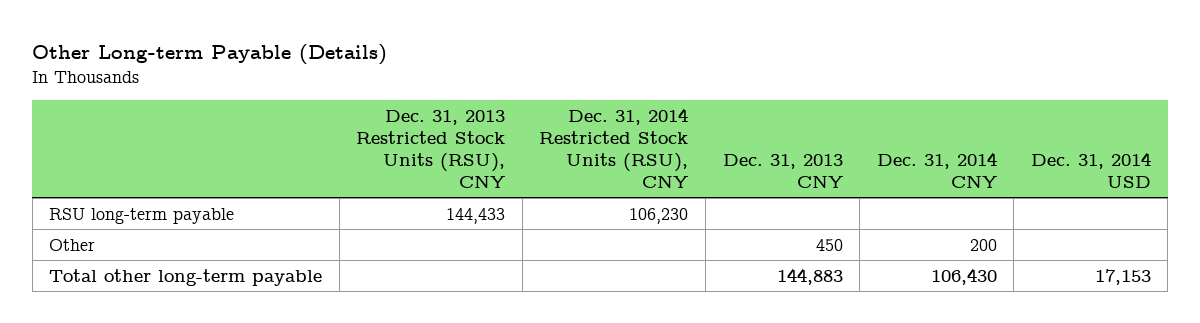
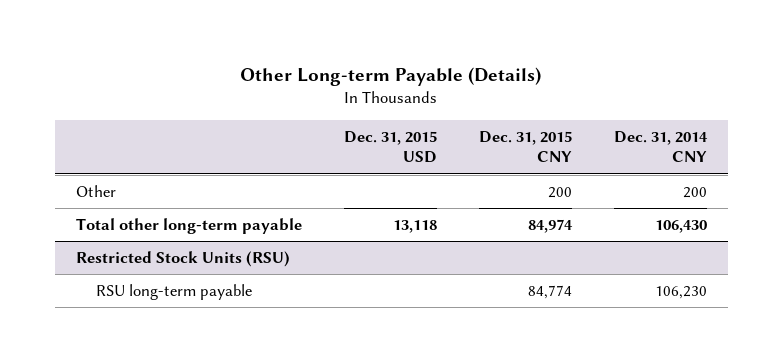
- | Dec. 31, 2013 Restricted Stock Units (RSU), CNY | Dec. 31, 2014 Restricted Stock Units (RSU), CNY | Dec. 31, 2013 CNY | Dec. 31, 2014 CNY | Dec. 31, 2014 USD
+ | Dec. 31, 2015 USD | Dec. 31, 2015 CNY | Dec. 31, 2014 CNY
- RSU long-term payable | 144,433 | 106,230 | | |
+ Restricted Stock Units (RSU)
+ RSU long-term payable | | 84,774 | 106,230

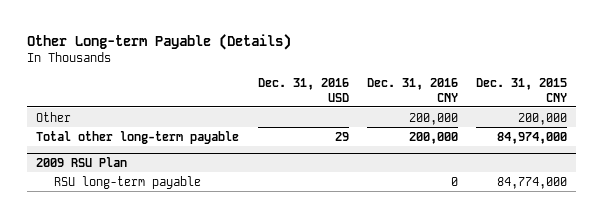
- | Dec. 31, 2015 USD | Dec. 31, 2015 CNY | Dec. 31, 2014 CNY
+ | Dec. 31, 2016 USD | Dec. 31, 2016 CNY | Dec. 31, 2015 CNY
- Other | | 200 | 200
- Total other long-term payable | 13,118 | 84,974 | 106,430
- Restricted Stock Units (RSU)
- RSU long-term payable | | 84,774 | 106,230
+ Other | | 200,000 | 200,000
+ Total other long-term payable | 29 | 200,000 | 84,974,000
+ 2009 RSU Plan
+ RSU long-term payable | | 0 | 84,774,000

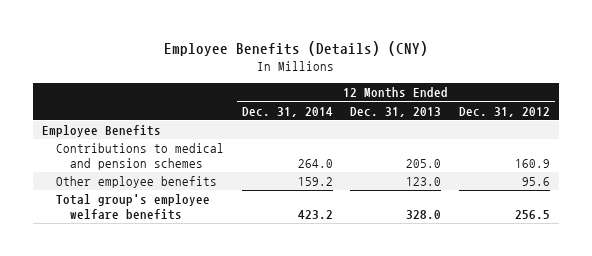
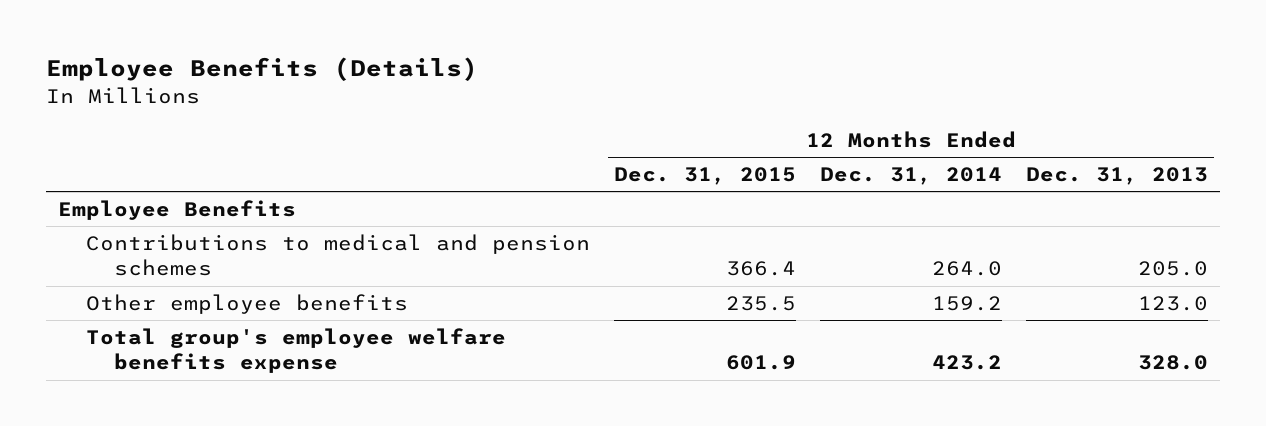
- Employee Benefits (Details) (CNY)
+ Employee Benefits (Details)
- | 12 Months Ended Dec. 31, 2014 | 12 Months Ended Dec. 31, 2013 | 12 Months Ended Dec. 31, 2012
+ | 12 Months Ended Dec. 31, 2015 | 12 Months Ended Dec. 31, 2014 | 12 Months Ended Dec. 31, 2013
- Total group's employee welfare benefits | 423.2 | 328.0 | 256.5
+ Total group's employee welfare benefits expense | 601.9 | 423.2 | 328.0

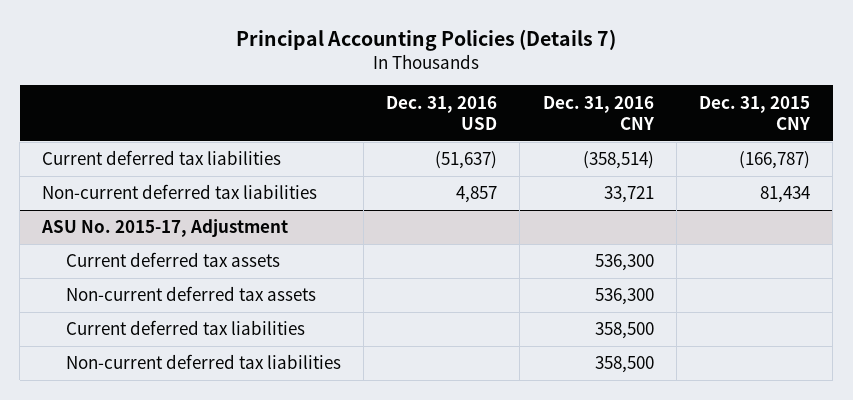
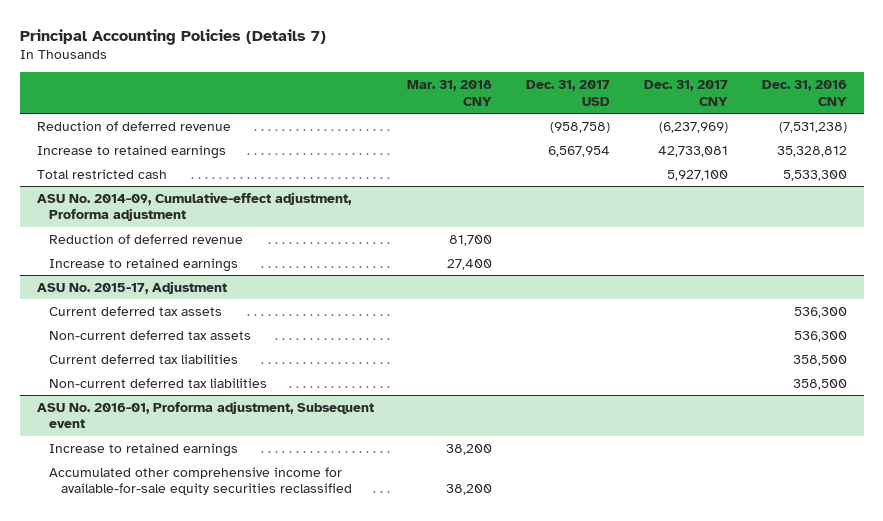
- | Dec. 31, 2016 USD | Dec. 31, 2016 CNY | Dec. 31, 2015 CNY
+ | Mar. 31, 2018 CNY | Dec. 31, 2017 USD | Dec. 31, 2017 CNY | Dec. 31, 2016 CNY
- Current deferred tax liabilities | (51,637) | (358,514) | (166,787)
- Non-current deferred tax liabilities | 4,857 | 33,721 | 81,434
+ Reduction of deferred revenue | | (958,758) | (6,237,969) | (7,531,238)
+ Increase to retained earnings | | 6,567,954 | 42,733,081 | 35,328,812
+ Total restricted cash | | | 5,927,100 | 5,533,300
+ ASU No. 2014-09, Cumulative-effect adjustment, Proforma adjustment
+ Reduction of deferred revenue | 81,700 | | |
+ Increase to retained earnings | 27,400 | | |
+ ASU No. 2016-01, Proforma adjustment, Subsequent event
+ Increase to retained earnings | 38,200 | | |
+ Accumulated other comprehensive income for available-for-sale equity securities reclassified | 38,200 | | |

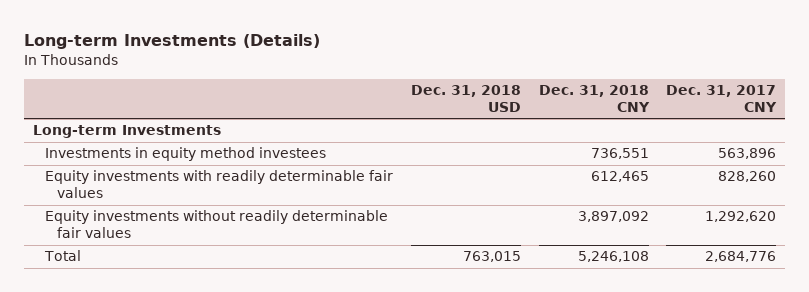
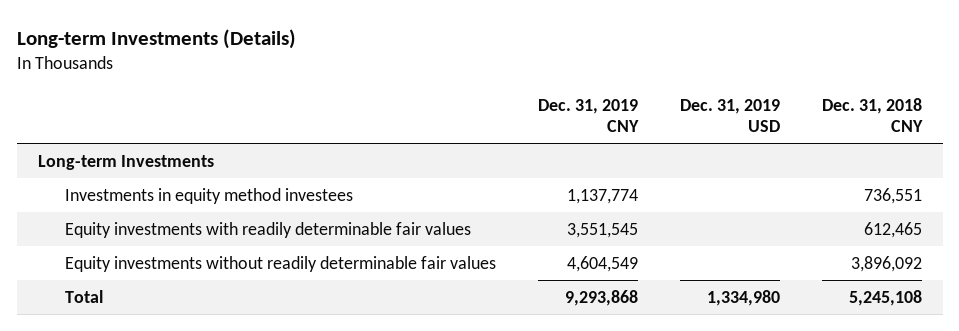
- | Dec. 31, 2018 USD | Dec. 31, 2018 CNY | Dec. 31, 2017 CNY
+ | Dec. 31, 2019 CNY | Dec. 31, 2019 USD | Dec. 31, 2018 CNY
- Equity investments without readily determinable fair values | | 3,897,092 | 1,292,620
- Total | 763,015 | 5,246,108 | 2,684,776
+ Equity investments without readily determinable fair values | 4,604,549 | | 3,896,092
+ Total | 9,293,868 | 1,334,980 | 5,245,108

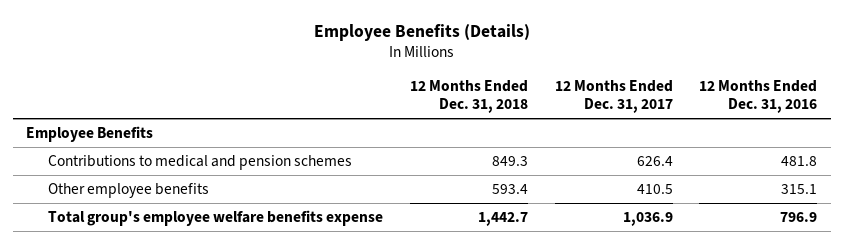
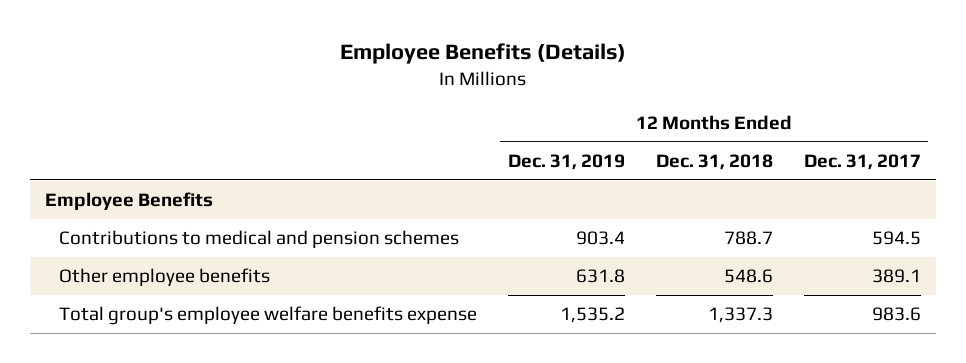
- | 12 Months Ended Dec. 31, 2018 | 12 Months Ended Dec. 31, 2017 | 12 Months Ended Dec. 31, 2016
+ | 12 Months Ended Dec. 31, 2019 | 12 Months Ended Dec. 31, 2018 | 12 Months Ended Dec. 31, 2017
- Contributions to medical and pension schemes | 849.3 | 626.4 | 481.8
- Other employee benefits | 593.4 | 410.5 | 315.1
- Total group's employee welfare benefits expense | 1,442.7 | 1,036.9 | 796.9
+ Contributions to medical and pension schemes | 903.4 | 788.7 | 594.5
+ Other employee benefits | 631.8 | 548.6 | 389.1
+ Total group's employee welfare benefits expense | 1,535.2 | 1,337.3 | 983.6

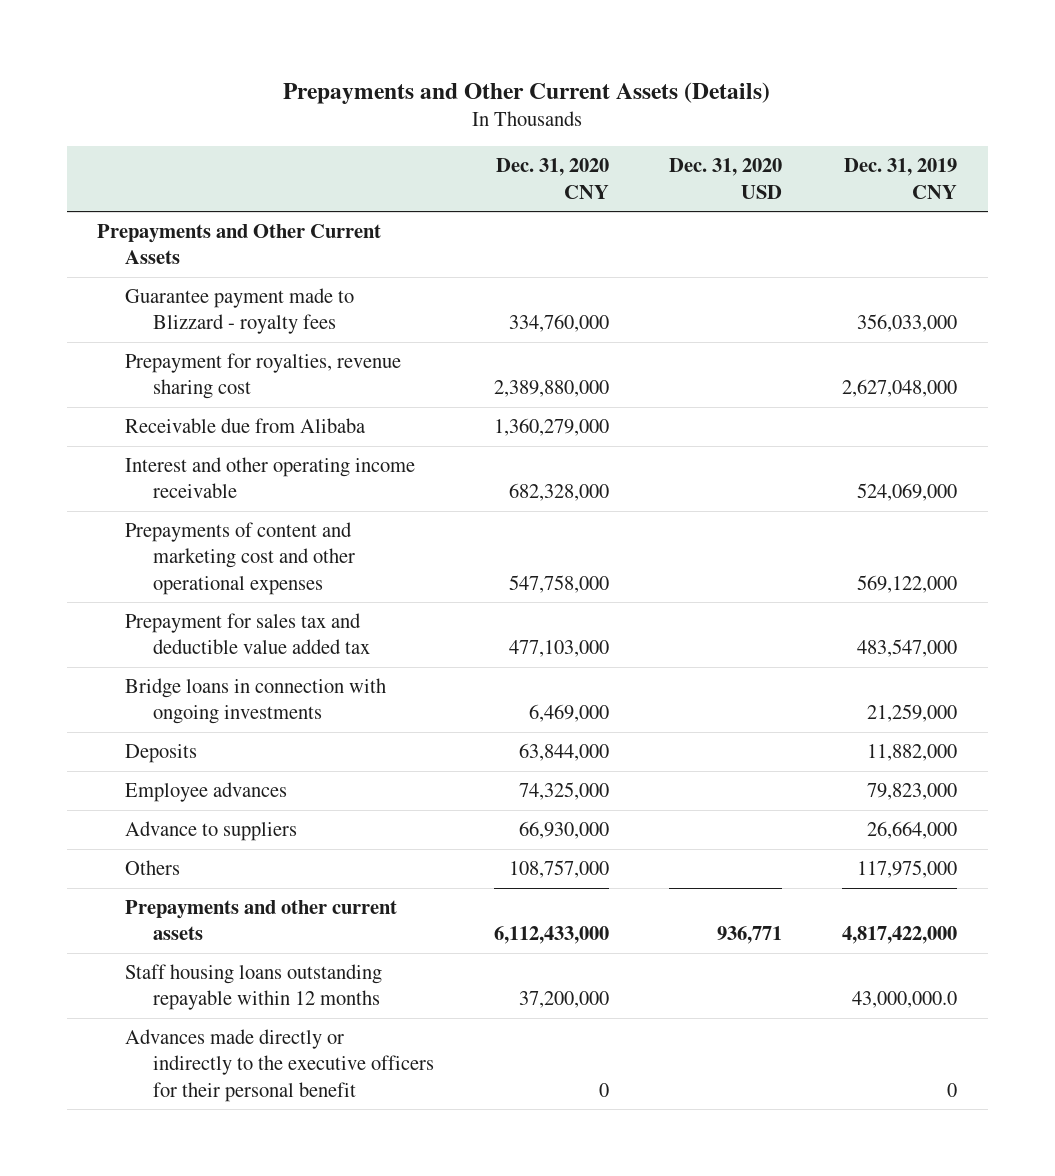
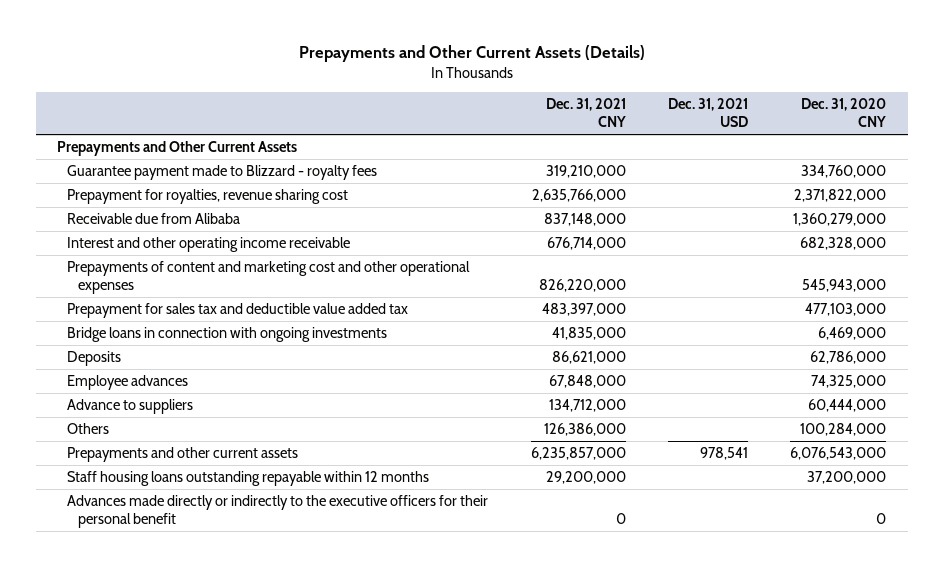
- | Dec. 31, 2020 CNY | Dec. 31, 2020 USD | Dec. 31, 2019 CNY
+ | Dec. 31, 2021 CNY | Dec. 31, 2021 USD | Dec. 31, 2020 CNY
- Prepayment for royalties, revenue sharing cost | 2,389,880,000 | | 2,627,048,000
+ Prepayment for royalties, revenue sharing cost | 2,635,766,000 | | 2,371,822,000
- Prepayments of content and marketing cost and other operational expenses | 547,758,000 | | 569,122,000
+ Prepayments of content and marketing cost and other operational expenses | 826,220,000 | | 545,943,000
- Deposits | 63,844,000 | | 11,882,000
+ Deposits | 86,621,000 | | 62,786,000
- Advance to suppliers | 66,930,000 | | 26,664,000
- Others | 108,757,000 | | 117,975,000
- Prepayments and other current assets | 6,112,433,000 | 936,771 | 4,817,422,000
+ Advance to suppliers | 134,712,000 | | 60,444,000
+ Others | 126,386,000 | | 100,284,000
+ Prepayments and other current assets | 6,235,857,000 | 978,541 | 6,076,543,000

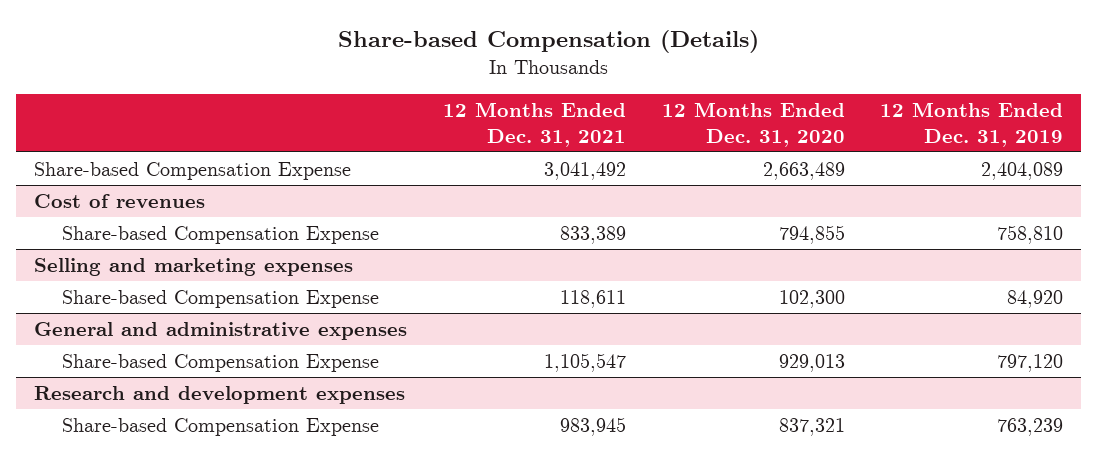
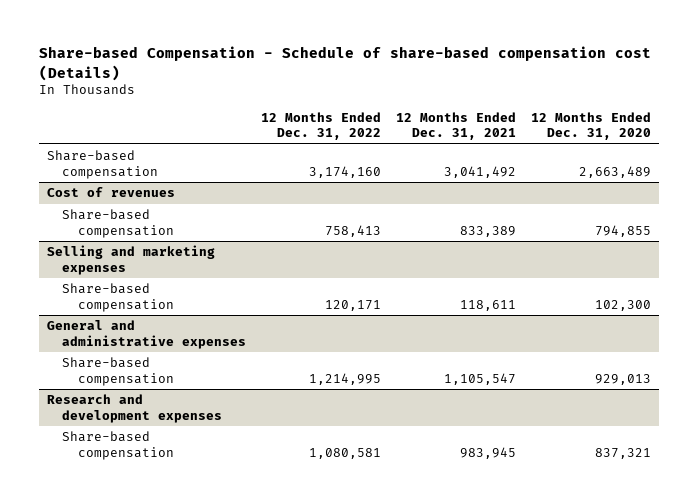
- Share-based Compensation (Details)
+ Share-based Compensation - Schedule of share-based compensation cost (Details)
- | 12 Months Ended Dec. 31, 2021 | 12 Months Ended Dec. 31, 2020 | 12 Months Ended Dec. 31, 2019
+ | 12 Months Ended Dec. 31, 2022 | 12 Months Ended Dec. 31, 2021 | 12 Months Ended Dec. 31, 2020
- Share-based Compensation Expense | 3,041,492 | 2,663,489 | 2,404,089
+ Share-based compensation | 3,174,160 | 3,041,492 | 2,663,489
@ Cost of revenues
- Share-based Compensation Expense | 833,389 | 794,855 | 758,810
+ Share-based compensation | 758,413 | 833,389 | 794,855
@ Selling and marketing expenses
- Share-based Compensation Expense | 118,611 | 102,300 | 84,920
+ Share-based compensation | 120,171 | 118,611 | 102,300
@ General and administrative expenses
- Share-based Compensation Expense | 1,105,547 | 929,013 | 797,120
+ Share-based compensation | 1,214,995 | 1,105,547 | 929,013
@ Research and development expenses
- Share-based Compensation Expense | 983,945 | 837,321 | 763,239
+ Share-based compensation | 1,080,581 | 983,945 | 837,321

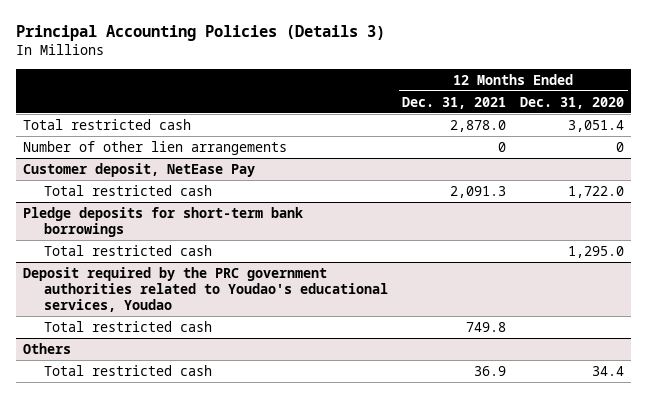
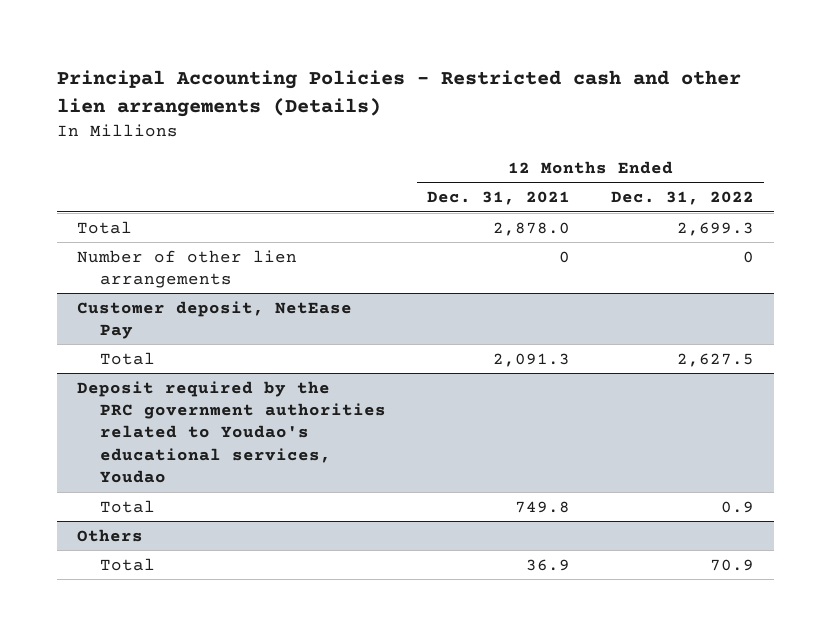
- Principal Accounting Policies (Details 3)
+ Principal Accounting Policies - Restricted cash and other lien arrangements (Details)
- | 12 Months Ended Dec. 31, 2021 | 12 Months Ended Dec. 31, 2020
+ | 12 Months Ended Dec. 31, 2021 | 12 Months Ended Dec. 31, 2022
- Total restricted cash | 2,878.0 | 3,051.4
+ Total | 2,878.0 | 2,699.3
@ Customer deposit, NetEase Pay
- Total restricted cash | 2,091.3 | 1,722.0
- Pledge deposits for short-term bank borrowings
- Total restricted cash | | 1,295.0
@ Customer deposit, NetEase Pay
+ Total | 2,091.3 | 2,627.5
@ Deposit required by the PRC government authorities related to Youdao's educational services, Youdao
- Total restricted cash | 749.8 |
+ Total | 749.8 | 0.9
@ Others
- Total restricted cash | 36.9 | 34.4
+ Total | 36.9 | 70.9

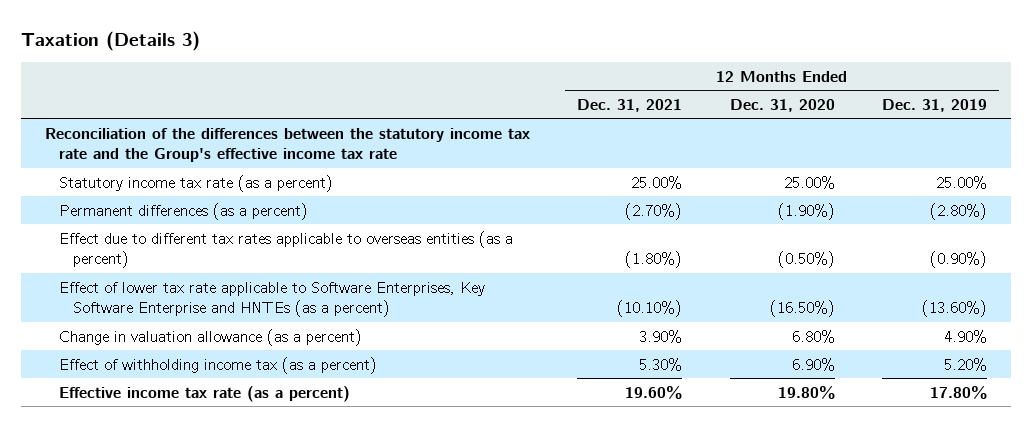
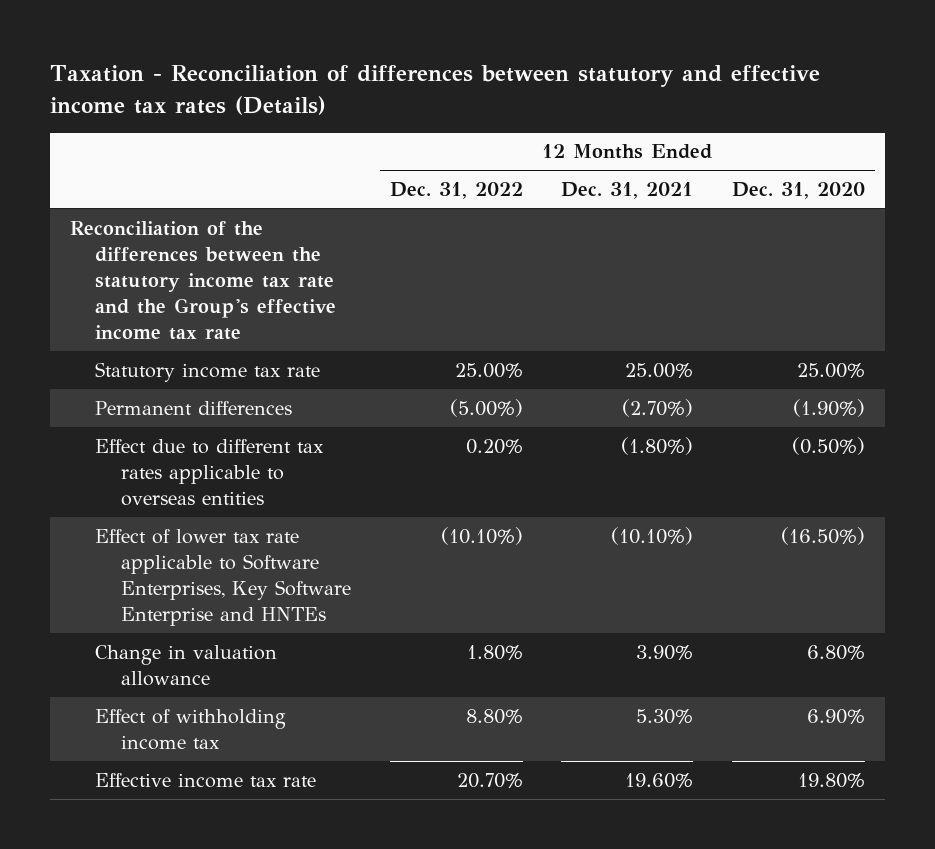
- Taxation (Details 3)
+ Taxation - Reconciliation of differences between statutory and effective income tax rates (Details)
- | 12 Months Ended Dec. 31, 2021 | 12 Months Ended Dec. 31, 2020 | 12 Months Ended Dec. 31, 2019
+ | 12 Months Ended Dec. 31, 2022 | 12 Months Ended Dec. 31, 2021 | 12 Months Ended Dec. 31, 2020
- Statutory income tax rate (as a percent) | 25.00% | 25.00% | 25.00%
- Permanent differences (as a percent) | (2.70%) | (1.90%) | (2.80%)
- Effect due to different tax rates applicable to overseas entities (as a percent) | (1.80%) | (0.50%) | (0.90%)
- Effect of lower tax rate applicable to Software Enterprises, Key Software Enterprise and HNTEs (as a percent) | (10.10%) | (16.50%) | (13.60%)
- Change in valuation allowance (as a percent) | 3.90% | 6.80% | 4.90%
- Effect of withholding income tax (as a percent) | 5.30% | 6.90% | 5.20%
- Effective income tax rate (as a percent) | 19.60% | 19.80% | 17.80%
+ Statutory income tax rate | 25.00% | 25.00% | 25.00%
+ Permanent differences | (5.00%) | (2.70%) | (1.90%)
+ Effect due to different tax rates applicable to overseas entities | 0.20% | (1.80%) | (0.50%)
+ Effect of lower tax rate applicable to Software Enterprises, Key Software Enterprise and HNTEs | (10.10%) | (10.10%) | (16.50%)
+ Change in valuation allowance | 1.80% | 3.90% | 6.80%
+ Effect of withholding income tax | 8.80% | 5.30% | 6.90%
+ Effective income tax rate | 20.70% | 19.60% | 19.80%

